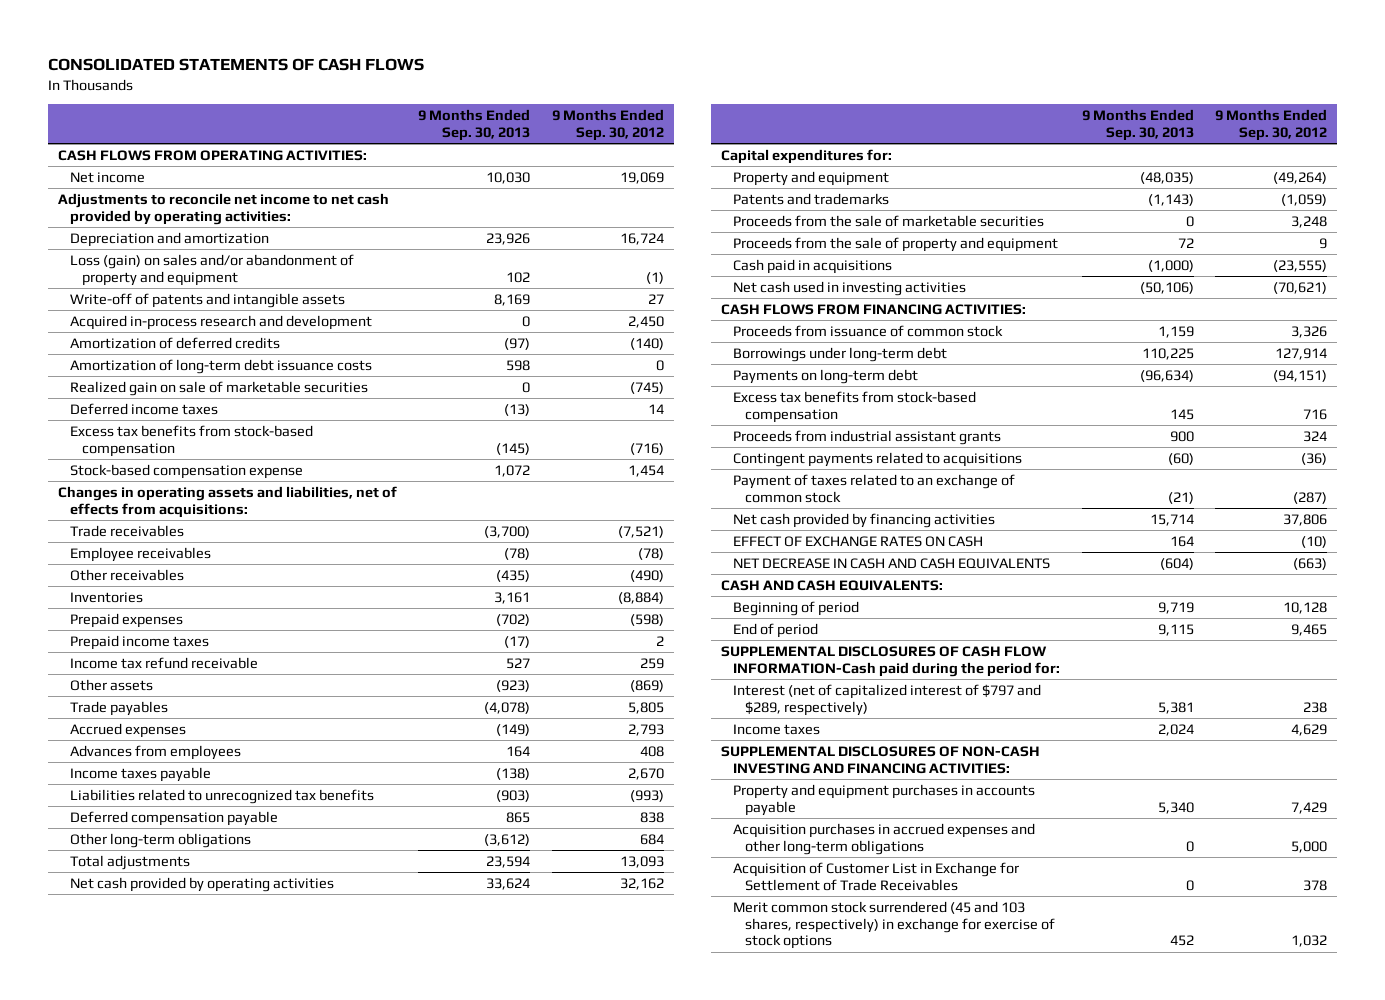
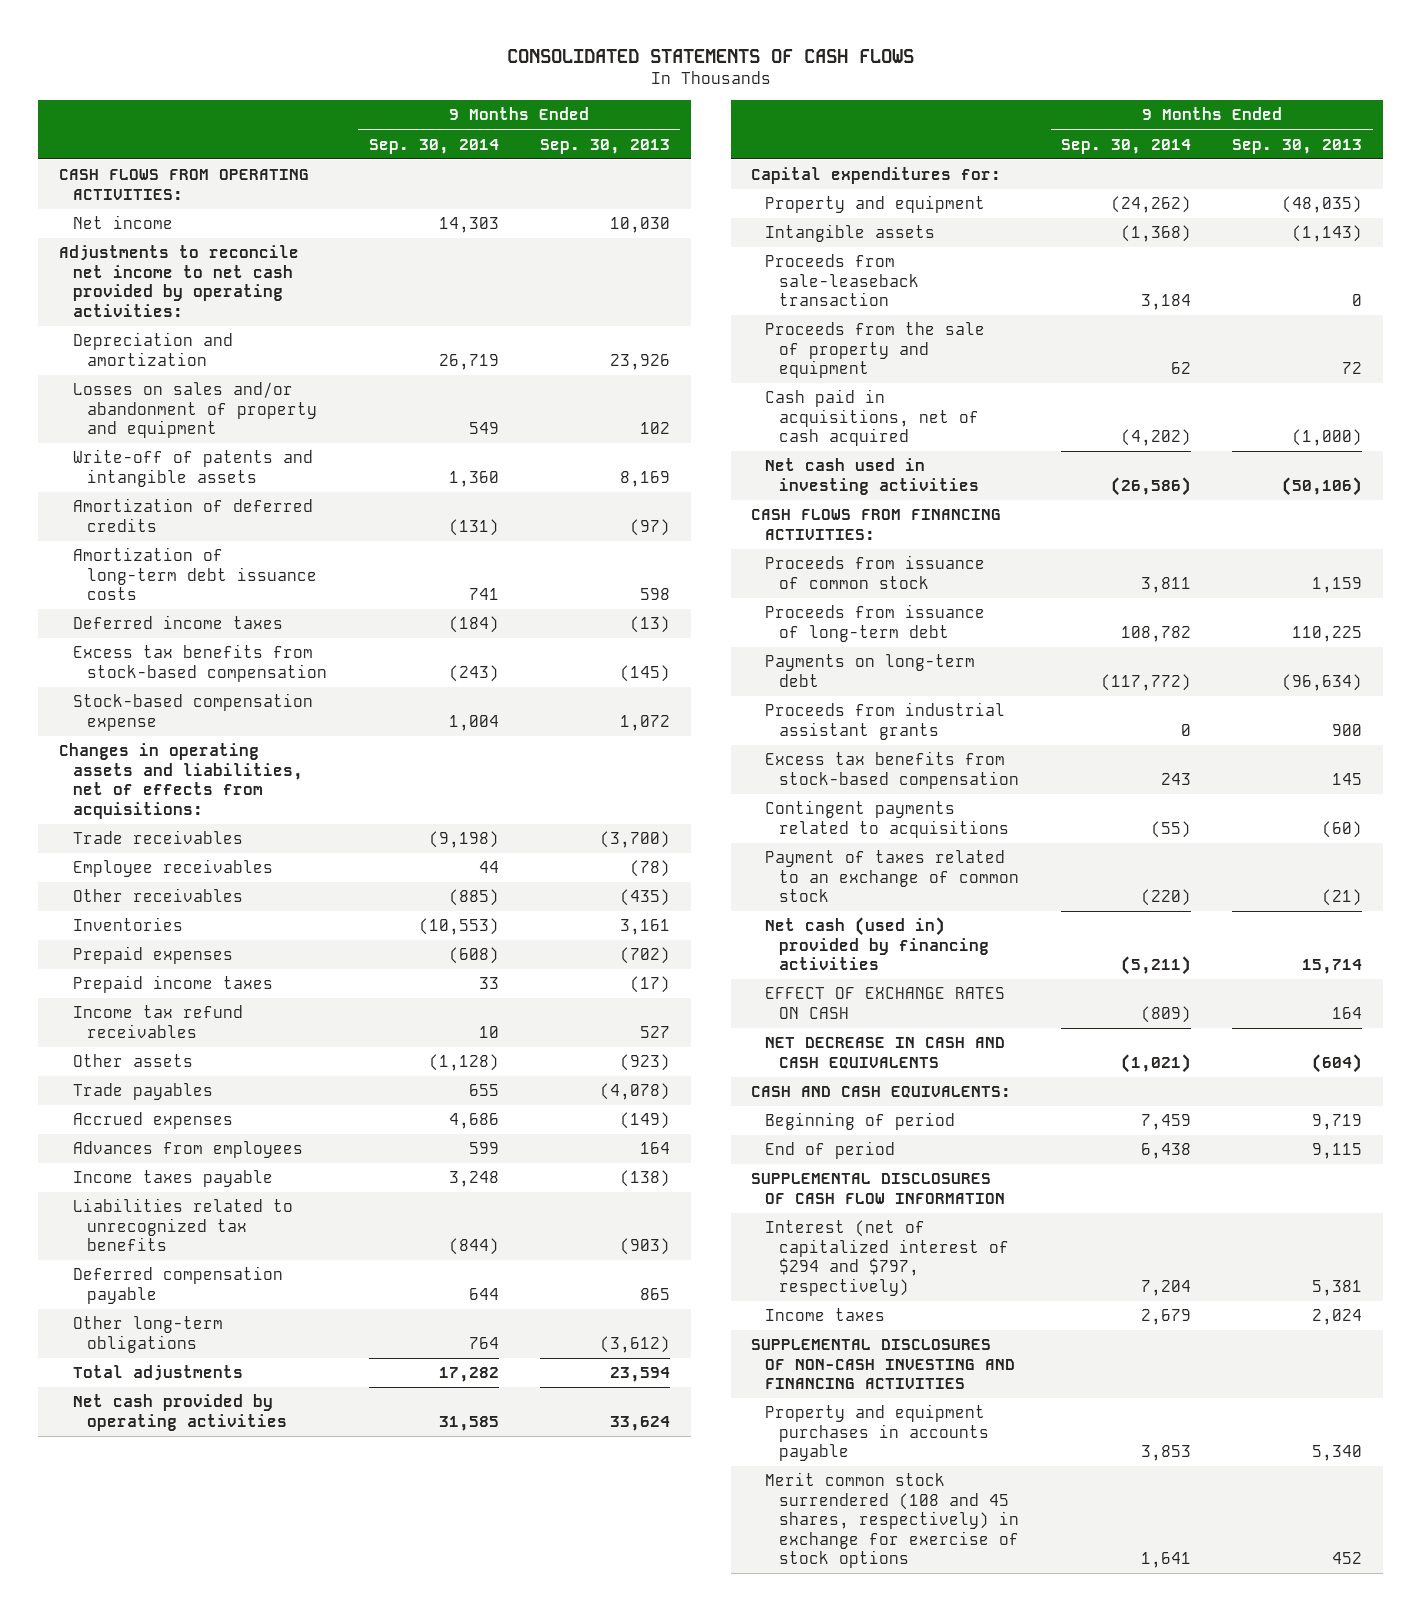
- | 9 Months Ended Sep. 30, 2013 | 9 Months Ended Sep. 30, 2012
+ | 9 Months Ended Sep. 30, 2014 | 9 Months Ended Sep. 30, 2013
- Loss (gain) on sales and/or abandonment of property and equipment | 102 | (1)
+ Losses on sales and/or abandonment of property and equipment | 549 | 102
- Acquired in-process research and development | 0 | 2,450
- Realized gain on sale of marketable securities | 0 | (745)
- Income tax refund receivable | 527 | 259
+ Income tax refund receivables | 10 | 527
- Patents and trademarks | (1,143) | (1,059)
- Proceeds from the sale of marketable securities | 0 | 3,248
+ Intangible assets | (1,368) | (1,143)
+ Proceeds from sale-leaseback transaction | 3,184 | 0
- Cash paid in acquisitions | (1,000) | (23,555)
+ Cash paid in acquisitions, net of cash acquired | (4,202) | (1,000)
- Borrowings under long-term debt | 110,225 | 127,914
+ Proceeds from issuance of long-term debt | 108,782 | 110,225
moved down: Excess tax benefits from stock-based compensation | 243 | 145
- Net cash provided by financing activities | 15,714 | 37,806
+ Net cash (used in) provided by financing activities | (5,211) | 15,714
- SUPPLEMENTAL DISCLOSURES OF CASH FLOW INFORMATION-Cash paid during the period for:
- Interest (net of capitalized interest of $797 and $289, respectively) | 5,381 | 238
+ SUPPLEMENTAL DISCLOSURES OF CASH FLOW INFORMATION
+ Interest (net of capitalized interest of $294 and $797, respectively) | 7,204 | 5,381
- SUPPLEMENTAL DISCLOSURES OF NON-CASH INVESTING AND FINANCING ACTIVITIES:
+ SUPPLEMENTAL DISCLOSURES OF NON-CASH INVESTING AND FINANCING ACTIVITIES
- Acquisition purchases in accrued expenses and other long-term obligations | 0 | 5,000
- Acquisition of Customer List in Exchange for Settlement of Trade Receivables | 0 | 378
- Merit common stock surrendered (45 and 103 shares, respectively) in exchange for exercise of stock options | 452 | 1,032
+ Merit common stock surrendered (108 and 45 shares, respectively) in exchange for exercise of stock options | 1,641 | 452

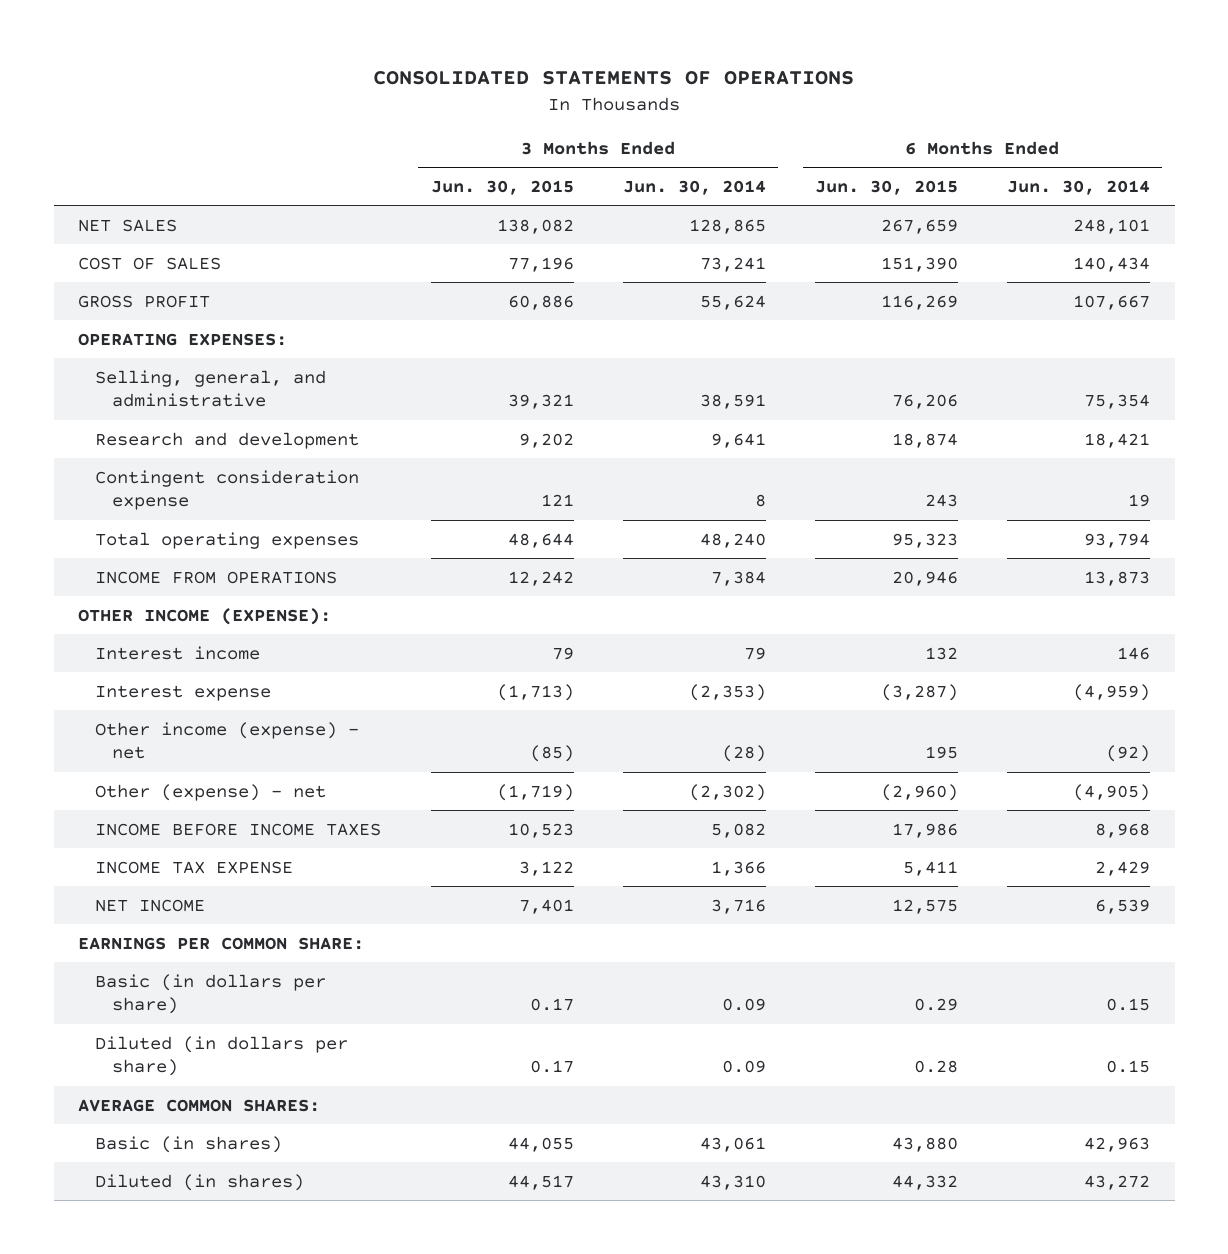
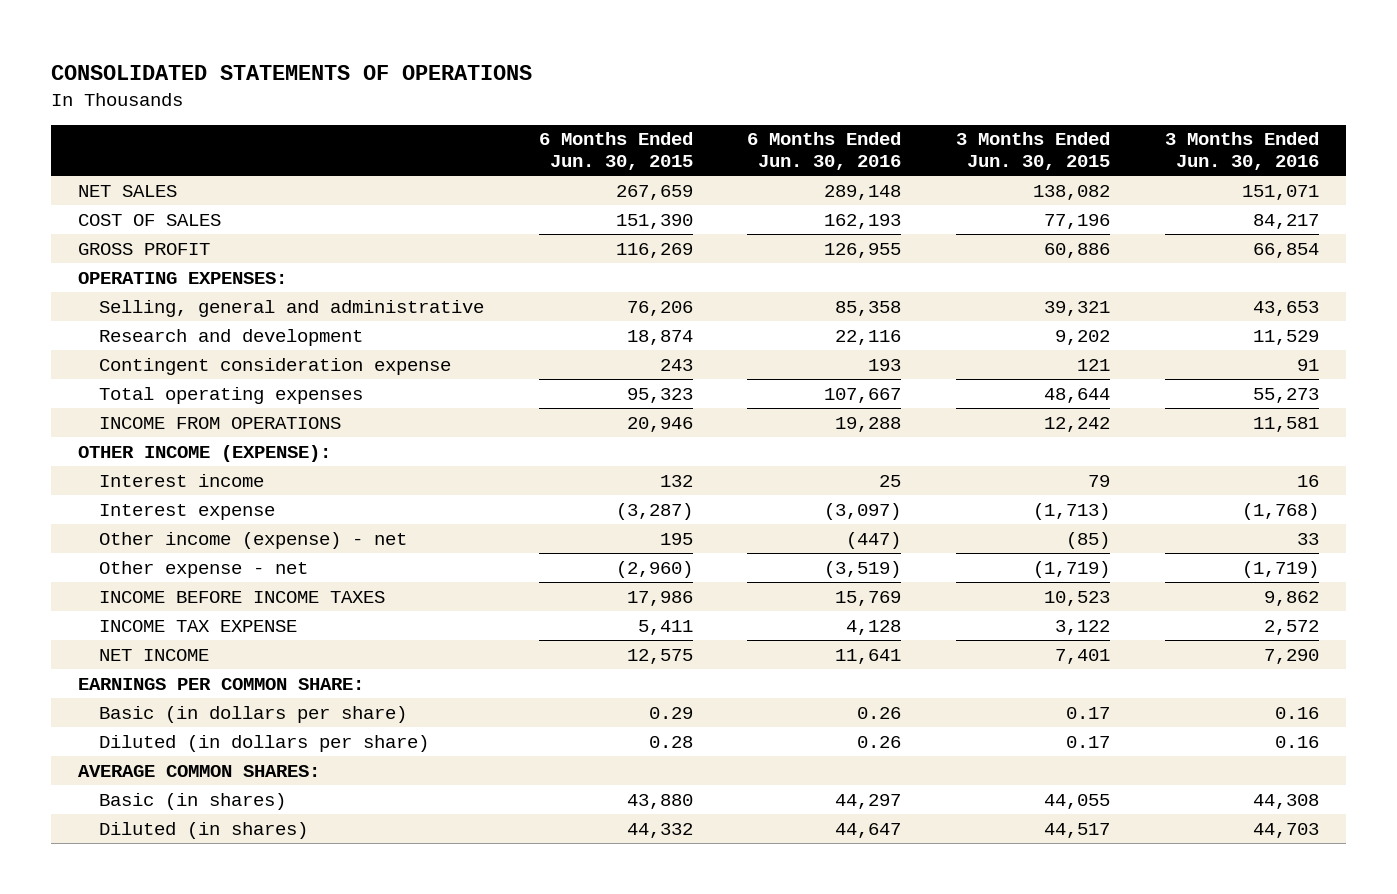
- | 3 Months Ended Jun. 30, 2015 | 3 Months Ended Jun. 30, 2014 | 6 Months Ended Jun. 30, 2015 | 6 Months Ended Jun. 30, 2014
+ | 6 Months Ended Jun. 30, 2015 | 6 Months Ended Jun. 30, 2016 | 3 Months Ended Jun. 30, 2015 | 3 Months Ended Jun. 30, 2016
- Selling, general, and administrative | 39,321 | 38,591 | 76,206 | 75,354
+ Selling, general and administrative | 76,206 | 85,358 | 39,321 | 43,653
- Other (expense) - net | (1,719) | (2,302) | (2,960) | (4,905)
+ Other expense - net | (2,960) | (3,519) | (1,719) | (1,719)

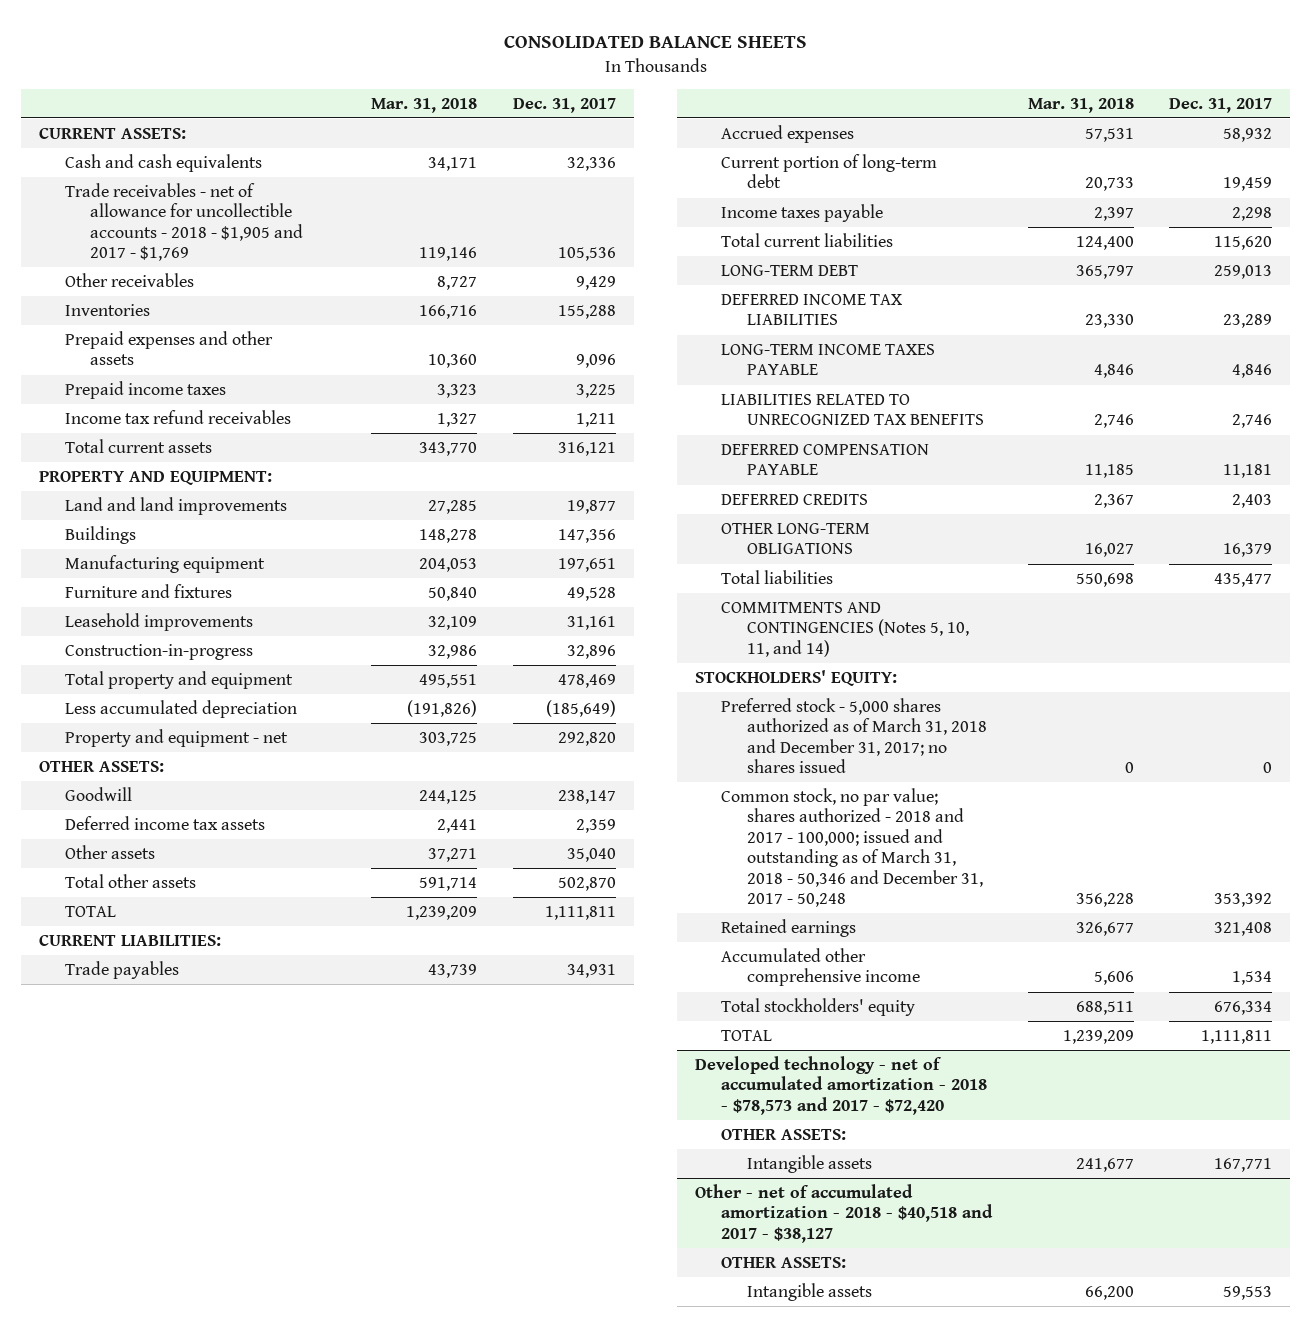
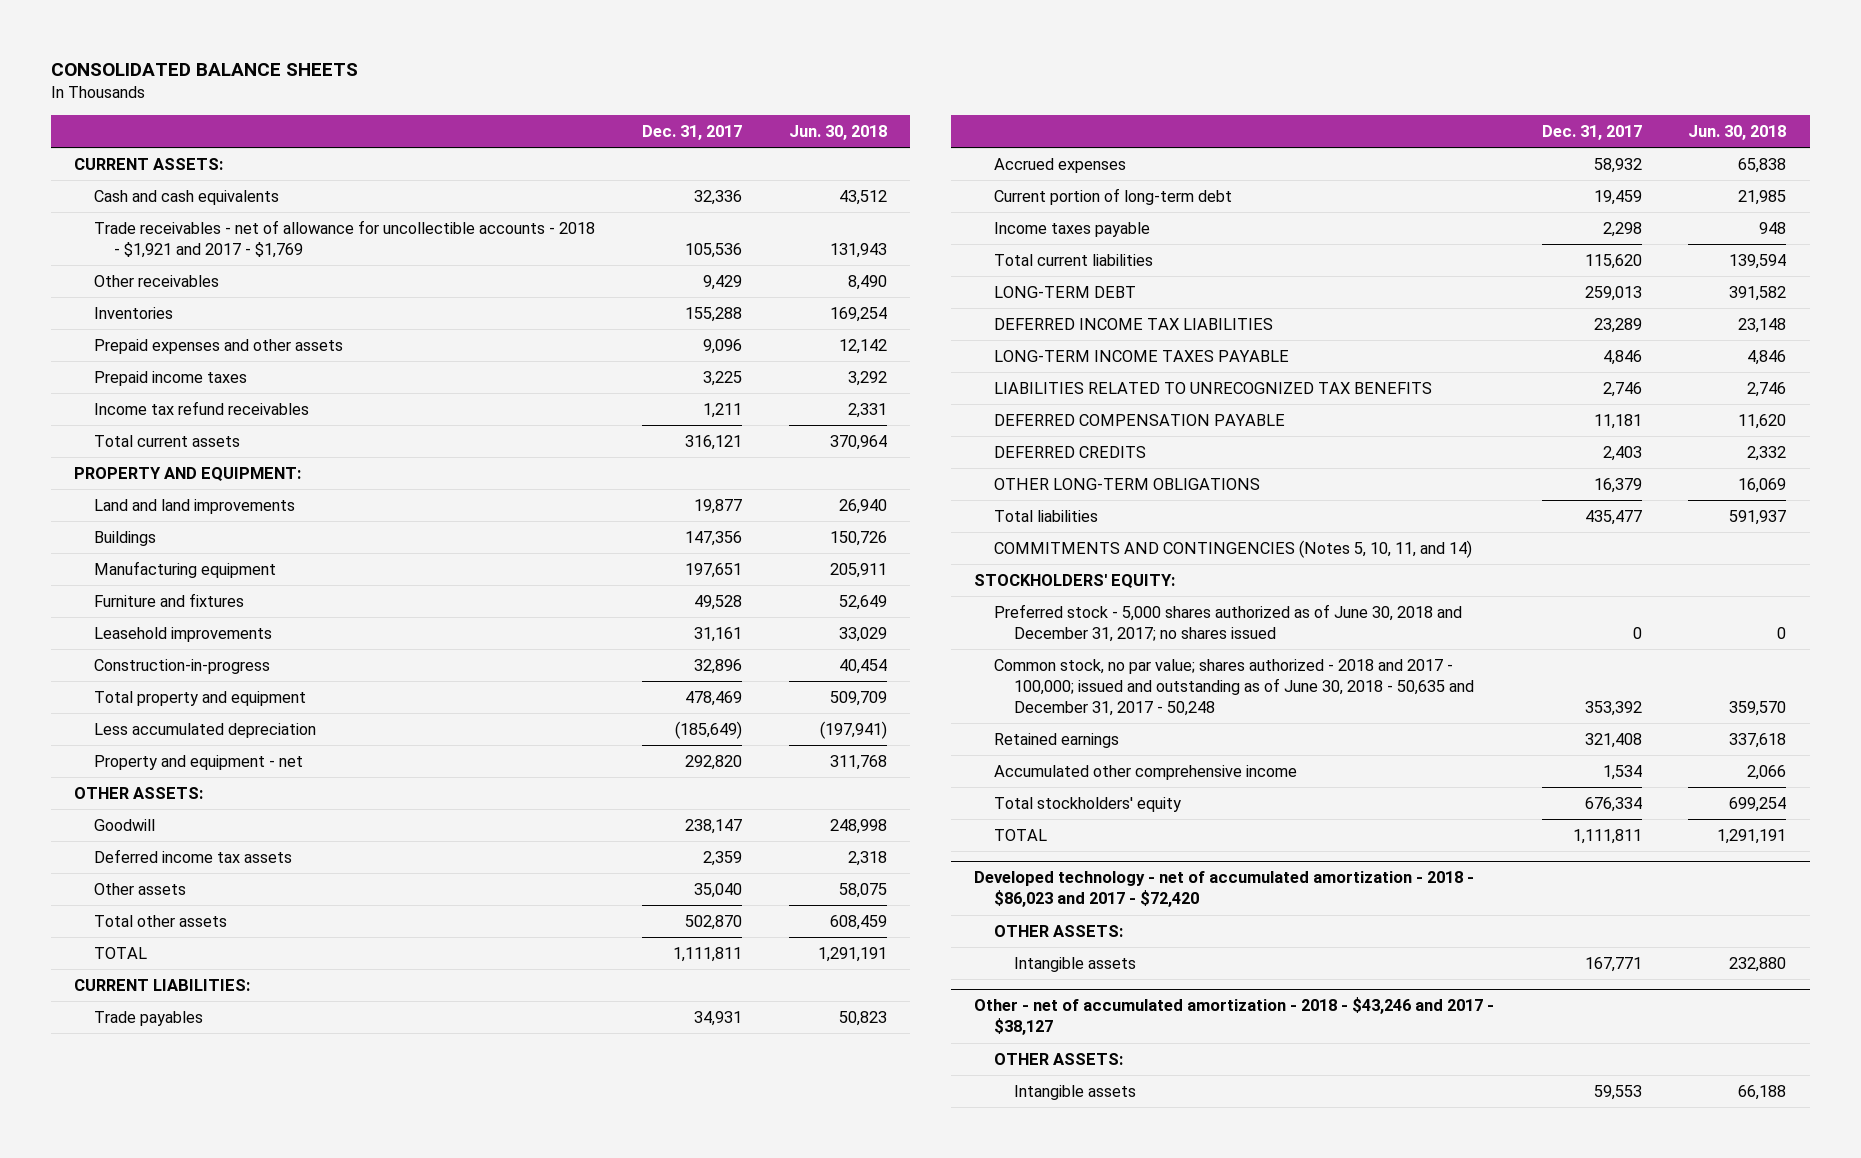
- | Mar. 31, 2018 | Dec. 31, 2017
+ | Dec. 31, 2017 | Jun. 30, 2018
- Trade receivables - net of allowance for uncollectible accounts - 2018 - $1,905 and 2017 - $1,769 | 119,146 | 105,536
+ Trade receivables - net of allowance for uncollectible accounts - 2018 - $1,921 and 2017 - $1,769 | 105,536 | 131,943
- Preferred stock - 5,000 shares authorized as of March 31, 2018 and December 31, 2017; no shares issued | 0 | 0
- Common stock, no par value; shares authorized - 2018 and 2017 - 100,000; issued and outstanding as of March 31, 2018 - 50,346 and December 31, 2017 - 50,248 | 356,228 | 353,392
+ Preferred stock - 5,000 shares authorized as of June 30, 2018 and December 31, 2017; no shares issued | 0 | 0
+ Common stock, no par value; shares authorized - 2018 and 2017 - 100,000; issued and outstanding as of June 30, 2018 - 50,635 and December 31, 2017 - 50,248 | 353,392 | 359,570
- Developed technology - net of accumulated amortization - 2018 - $78,573 and 2017 - $72,420
+ Developed technology - net of accumulated amortization - 2018 - $86,023 and 2017 - $72,420
- Other - net of accumulated amortization - 2018 - $40,518 and 2017 - $38,127
+ Other - net of accumulated amortization - 2018 - $43,246 and 2017 - $38,127

